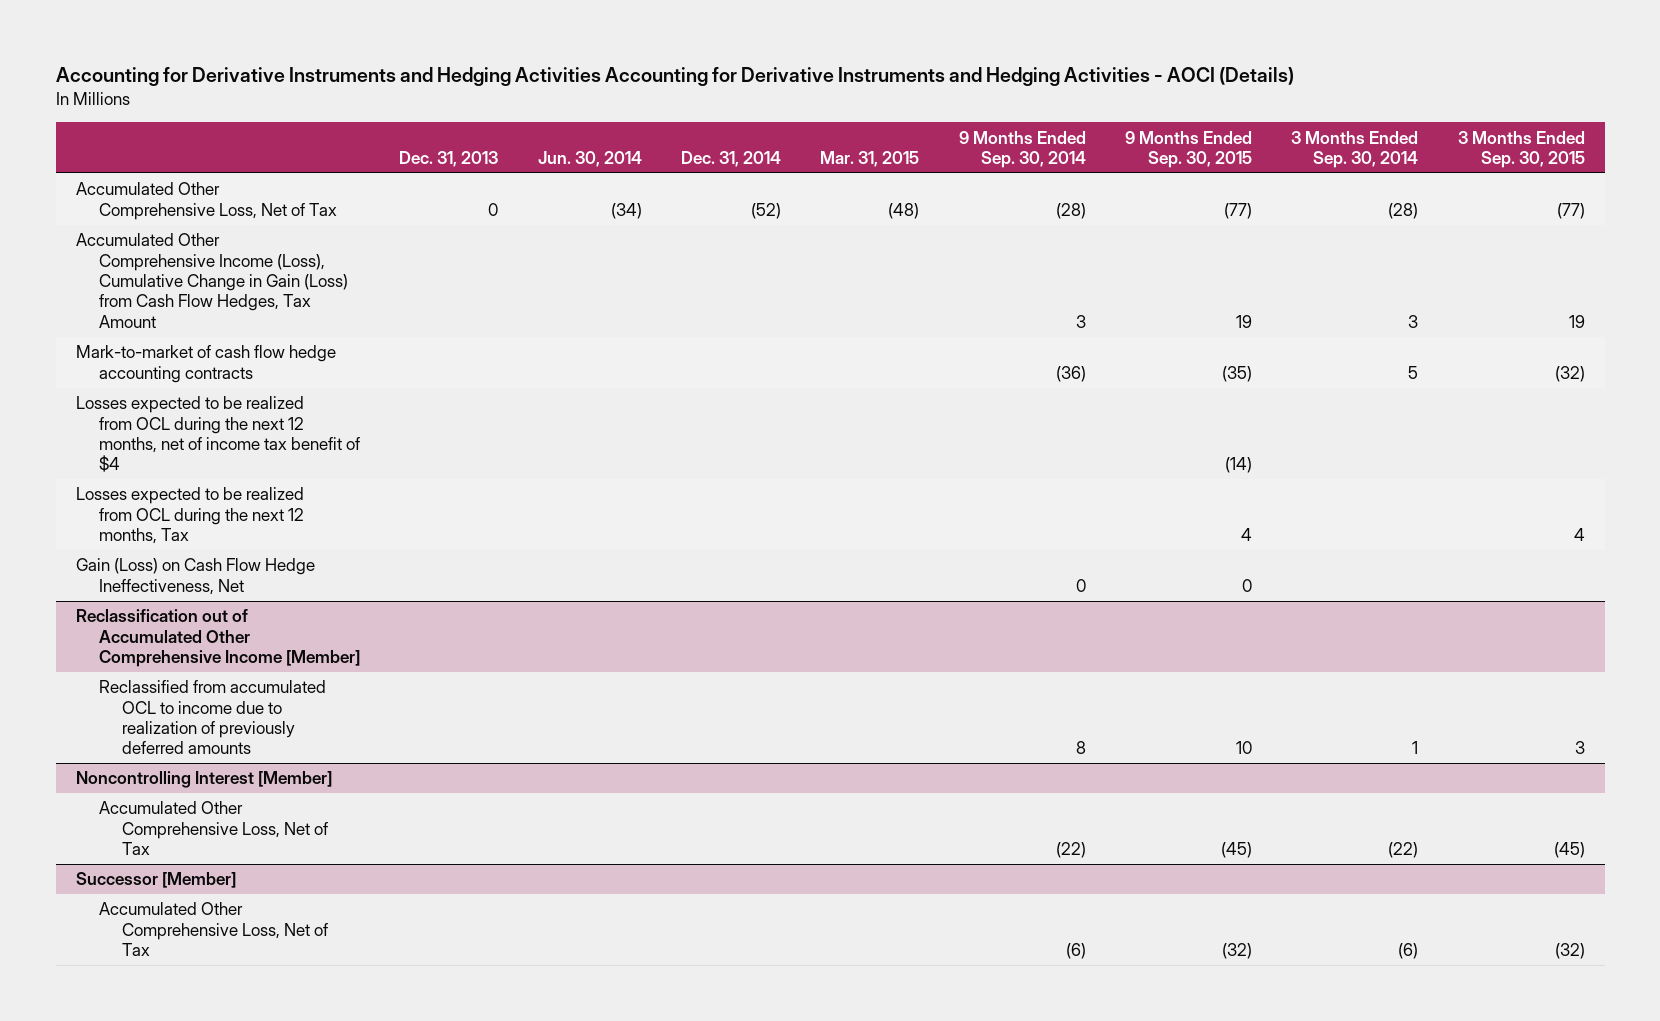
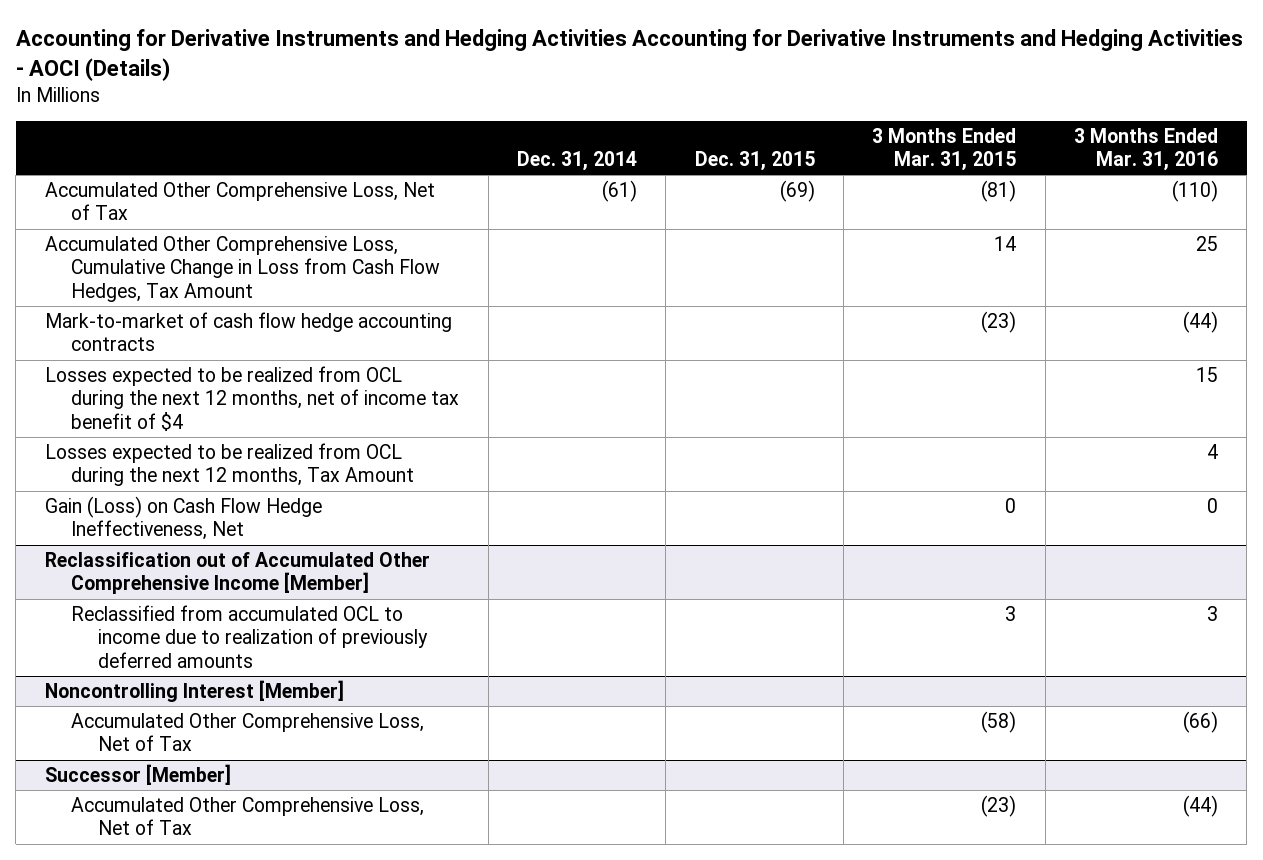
- | Dec. 31, 2013 | Jun. 30, 2014 | Dec. 31, 2014 | Mar. 31, 2015 | 9 Months Ended Sep. 30, 2014 | 9 Months Ended Sep. 30, 2015 | 3 Months Ended Sep. 30, 2014 | 3 Months Ended Sep. 30, 2015
+ | Dec. 31, 2014 | Dec. 31, 2015 | 3 Months Ended Mar. 31, 2015 | 3 Months Ended Mar. 31, 2016
- Accumulated Other Comprehensive Loss, Net of Tax | 0 | (34) | (52) | (48) | (28) | (77) | (28) | (77)
- Accumulated Other Comprehensive Income (Loss), Cumulative Change in Gain (Loss) from Cash Flow Hedges, Tax Amount | | | | | 3 | 19 | 3 | 19
+ Accumulated Other Comprehensive Loss, Net of Tax | (61) | (69) | (81) | (110)
+ Accumulated Other Comprehensive Loss, Cumulative Change in Loss from Cash Flow Hedges, Tax Amount | | | 14 | 25
- Losses expected to be realized from OCL during the next 12 months, Tax | | | | | | 4 | | 4
+ Losses expected to be realized from OCL during the next 12 months, Tax Amount | | | | 4

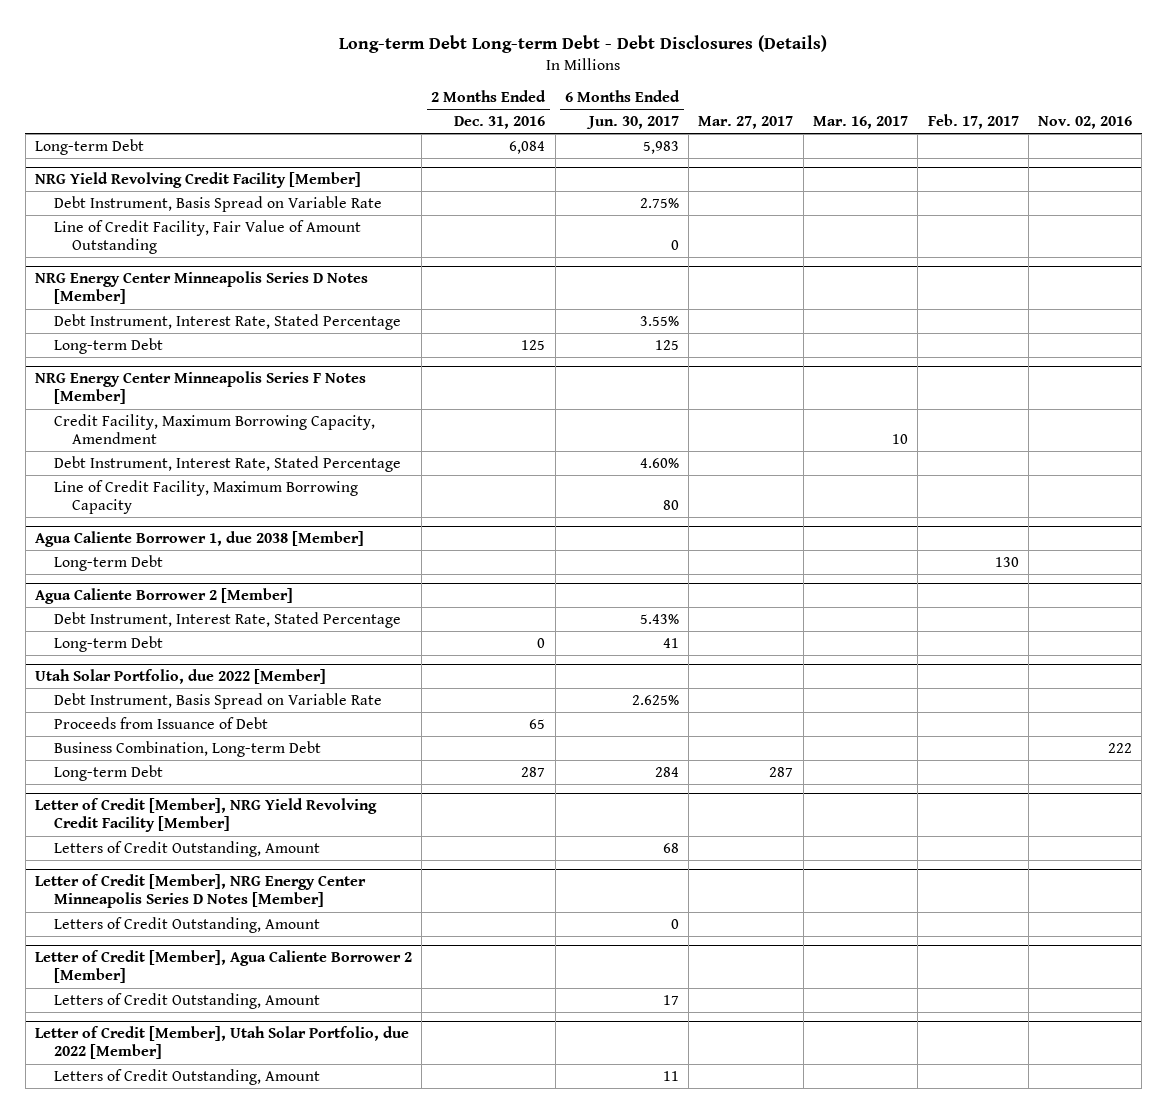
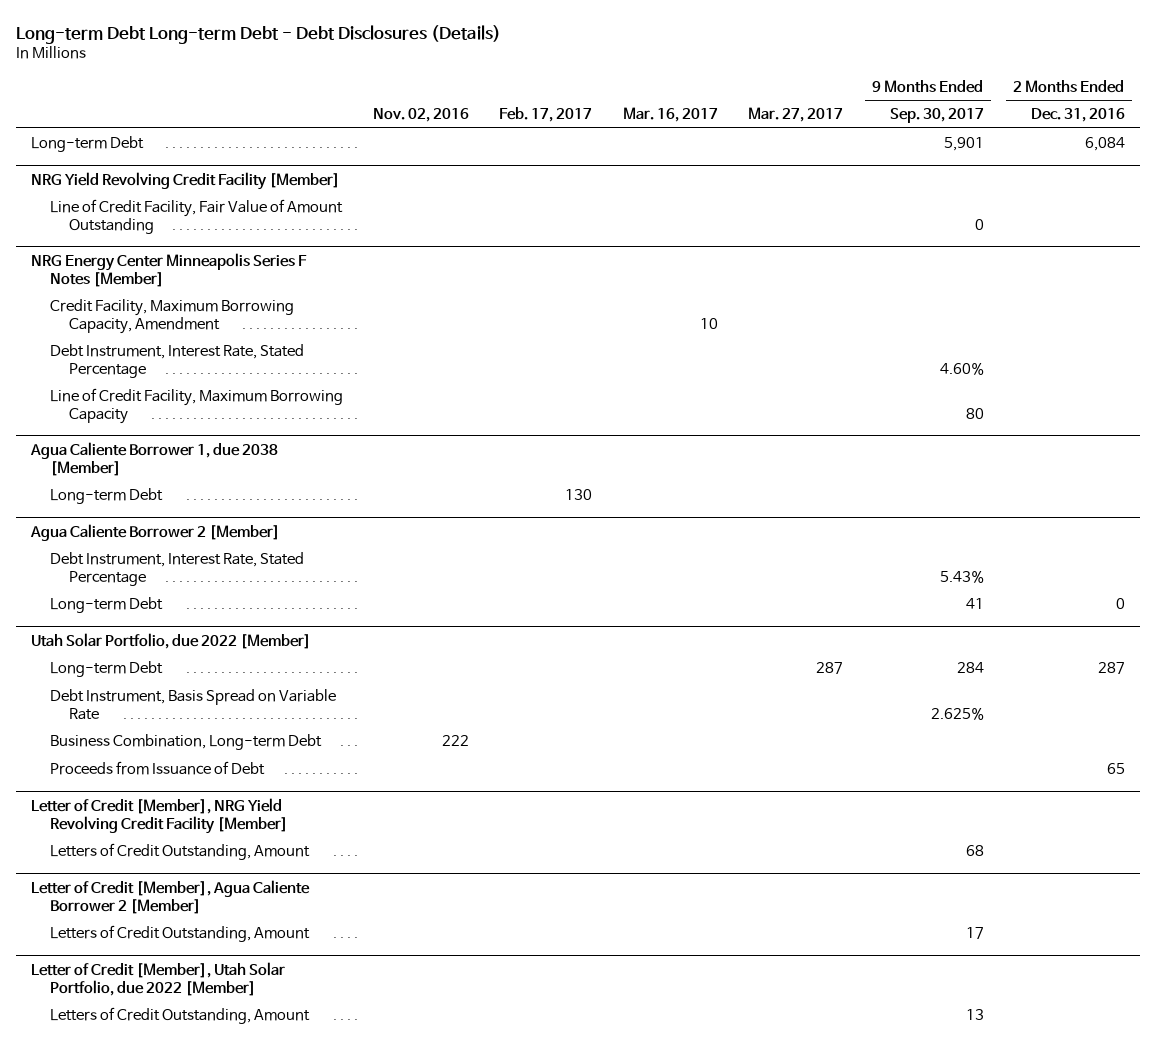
- | 2 Months Ended Dec. 31, 2016 | 6 Months Ended Jun. 30, 2017 | Mar. 27, 2017 | Mar. 16, 2017 | Feb. 17, 2017 | Nov. 02, 2016
+ | Nov. 02, 2016 | Feb. 17, 2017 | Mar. 16, 2017 | Mar. 27, 2017 | 9 Months Ended Sep. 30, 2017 | 2 Months Ended Dec. 31, 2016
@ NRG Yield Revolving Credit Facility [Member]
- Debt Instrument, Basis Spread on Variable Rate | | 2.75% | | | |
- NRG Energy Center Minneapolis Series D Notes [Member]
- Debt Instrument, Interest Rate, Stated Percentage | | 3.55% | | | |
- Long-term Debt | 125 | 125 | | | |
@ Utah Solar Portfolio, due 2022 [Member]
moved up: Long-term Debt | | | | 287 | 284 | 287
moved down: Proceeds from Issuance of Debt | | | | | | 65
- Letter of Credit [Member], NRG Energy Center Minneapolis Series D Notes [Member]
- Letters of Credit Outstanding, Amount | | 0 | | | |

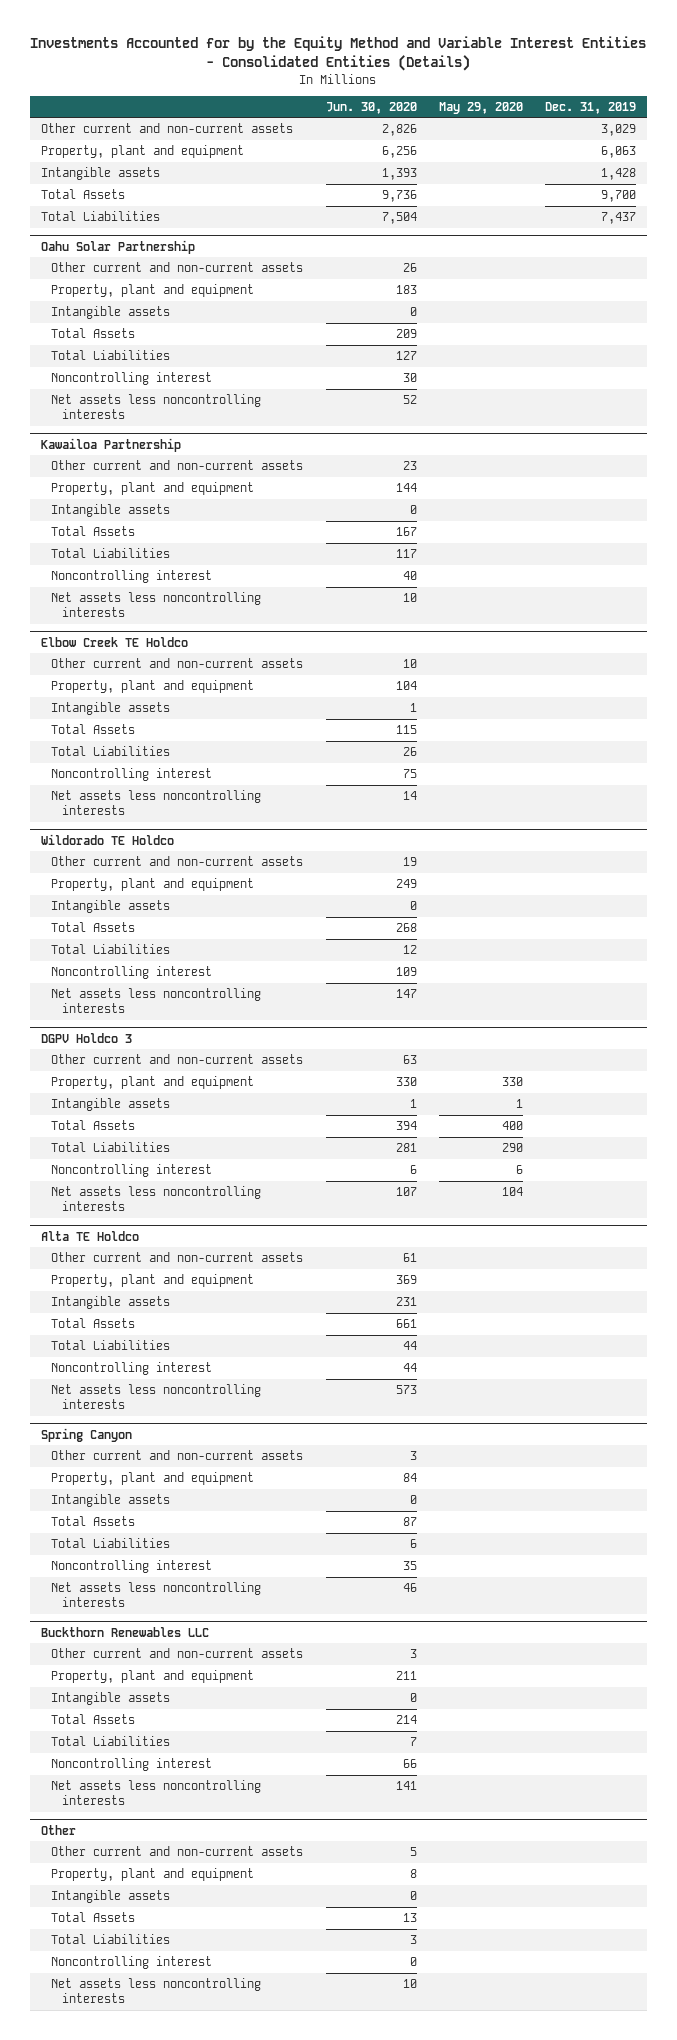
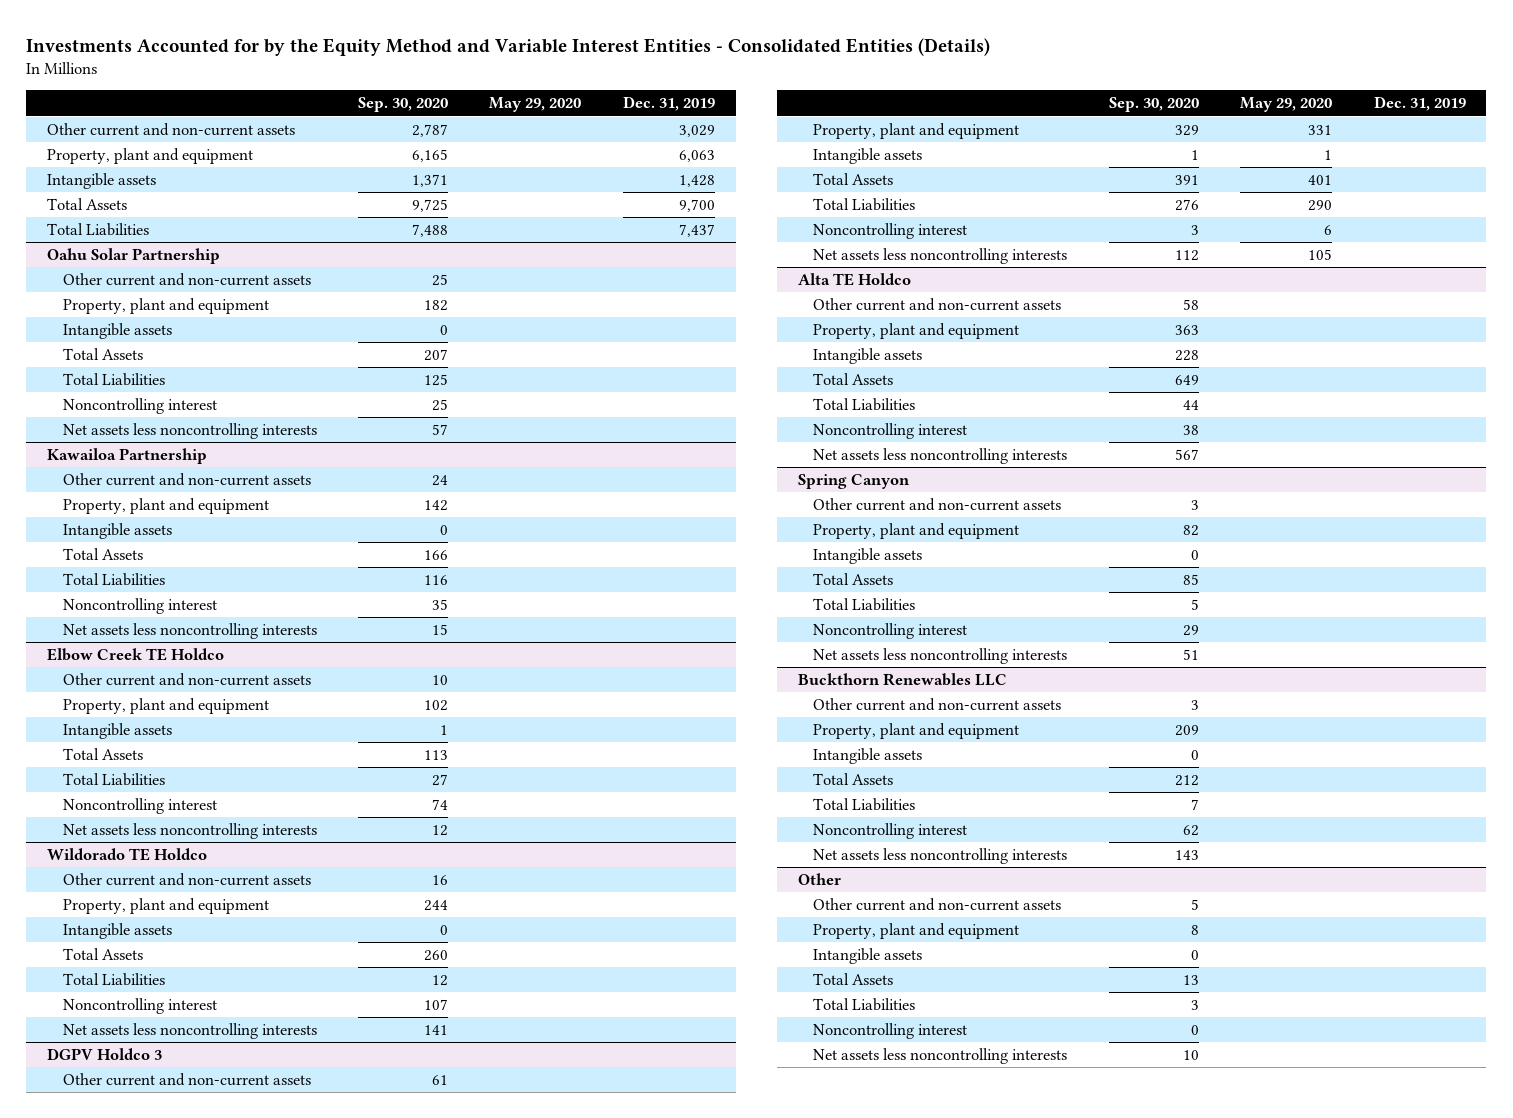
- | Jun. 30, 2020 | May 29, 2020 | Dec. 31, 2019
+ | Sep. 30, 2020 | May 29, 2020 | Dec. 31, 2019
@ DGPV Holdco 3
- Property, plant and equipment | 330 | 330 |
+ Property, plant and equipment | 329 | 331 |
- Total Assets | 394 | 400 |
+ Total Assets | 391 | 401 |
- Net assets less noncontrolling interests | 107 | 104 |
+ Net assets less noncontrolling interests | 112 | 105 |

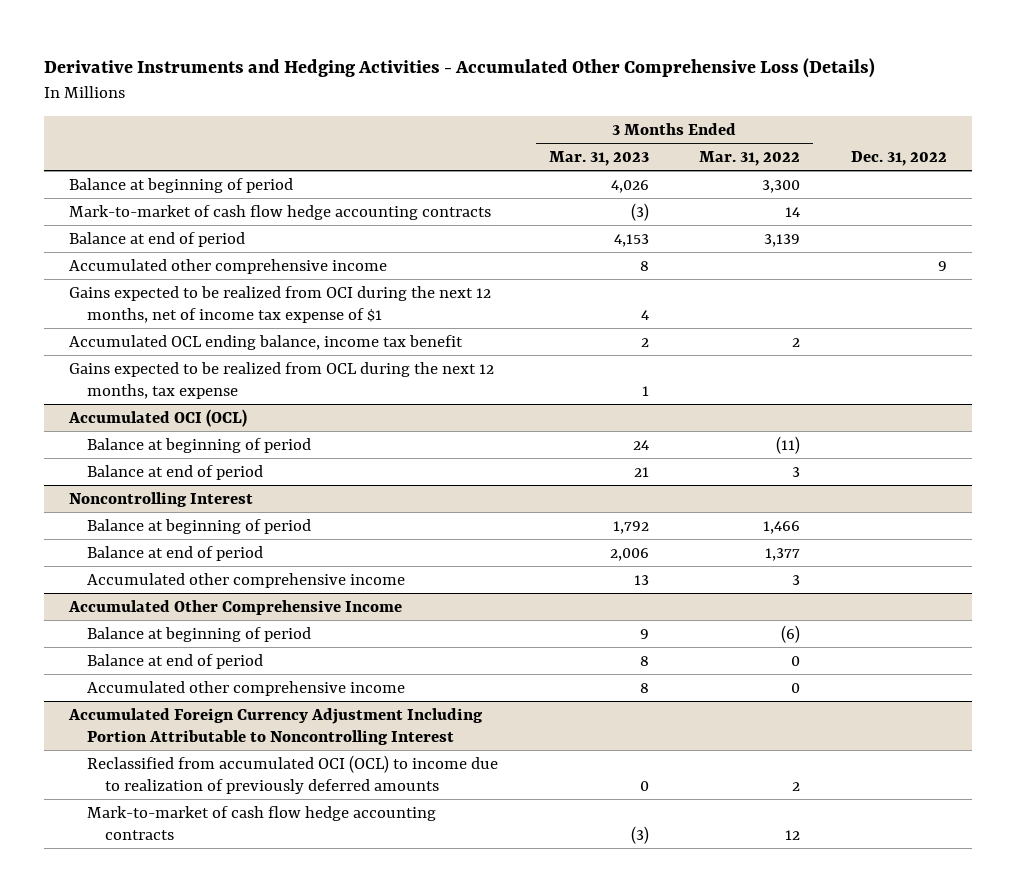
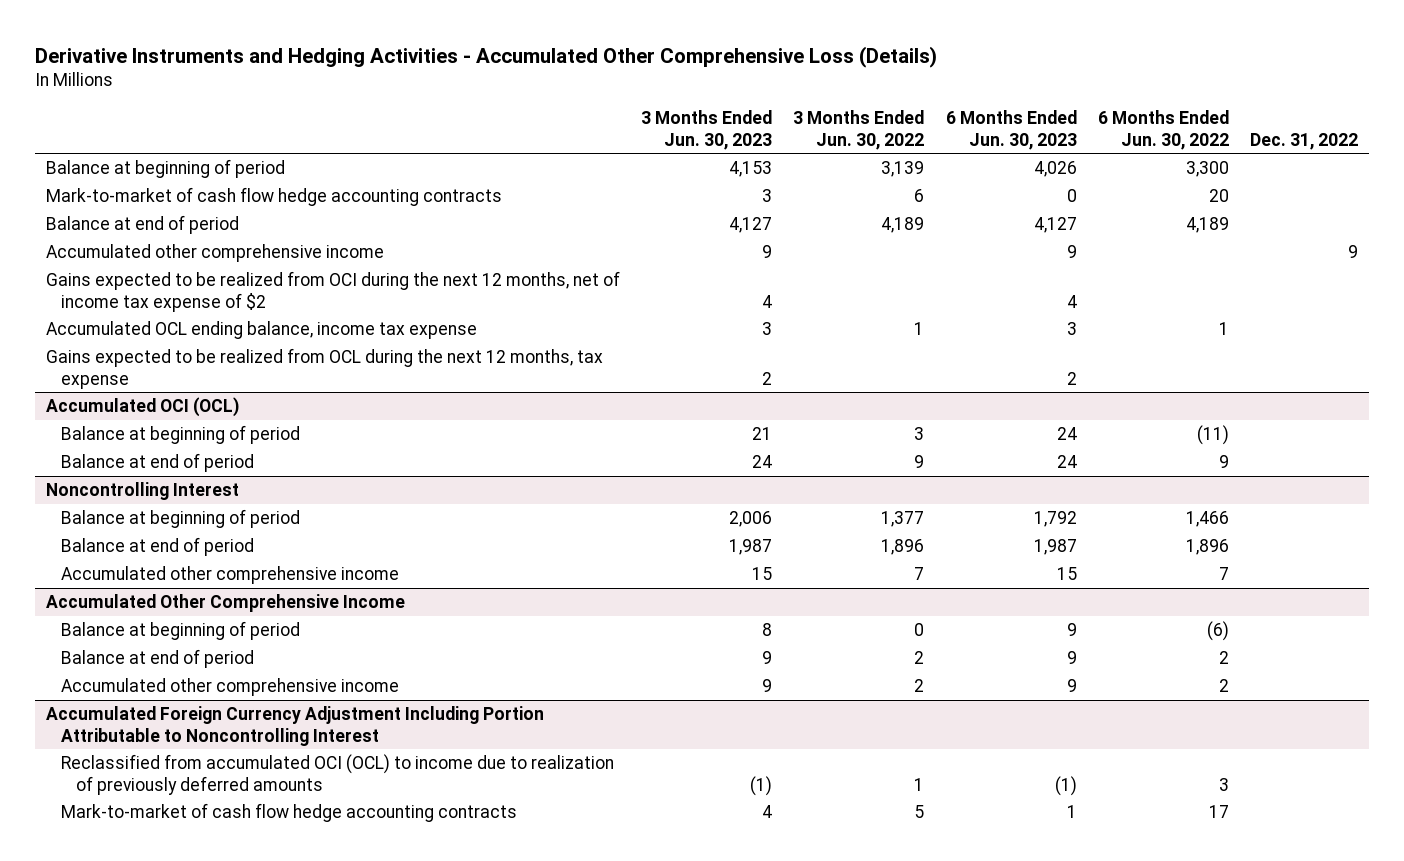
- | 3 Months Ended Mar. 31, 2023 | 3 Months Ended Mar. 31, 2022 | Dec. 31, 2022
+ | 3 Months Ended Jun. 30, 2023 | 3 Months Ended Jun. 30, 2022 | 6 Months Ended Jun. 30, 2023 | 6 Months Ended Jun. 30, 2022 | Dec. 31, 2022
- Gains expected to be realized from OCI during the next 12 months, net of income tax expense of $1 | 4 | |
- Accumulated OCL ending balance, income tax benefit | 2 | 2 |
+ Gains expected to be realized from OCI during the next 12 months, net of income tax expense of $2 | 4 | | 4 | |
+ Accumulated OCL ending balance, income tax expense | 3 | 1 | 3 | 1 |

